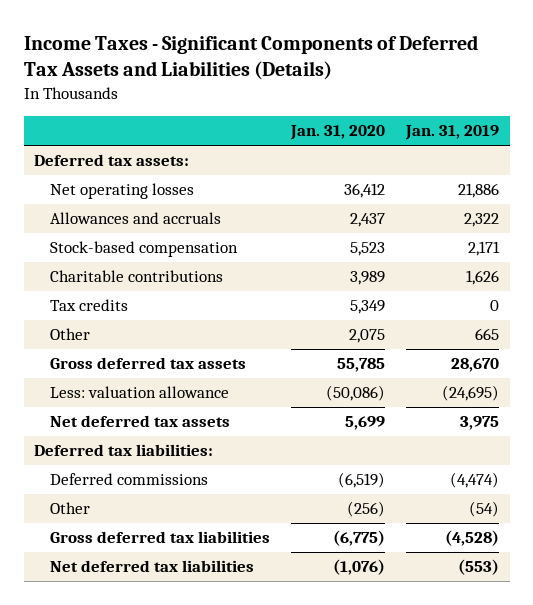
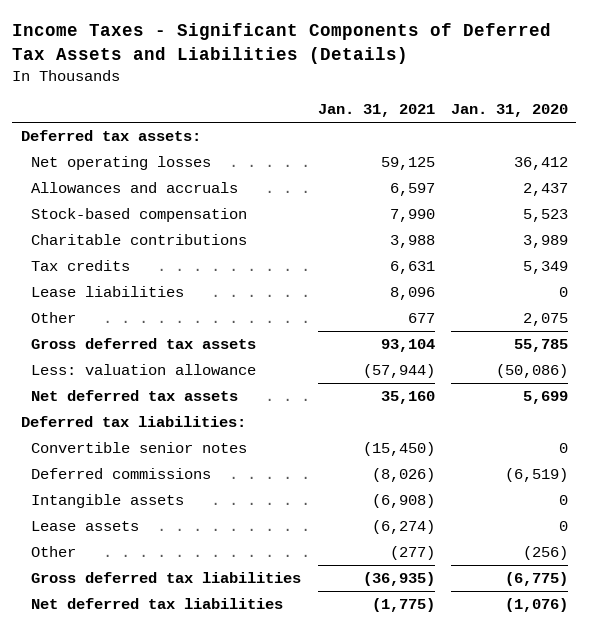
- | Jan. 31, 2020 | Jan. 31, 2019
+ | Jan. 31, 2021 | Jan. 31, 2020
+ Lease liabilities | 8,096 | 0
+ Convertible senior notes | (15,450) | 0
+ Intangible assets | (6,908) | 0
+ Lease assets | (6,274) | 0

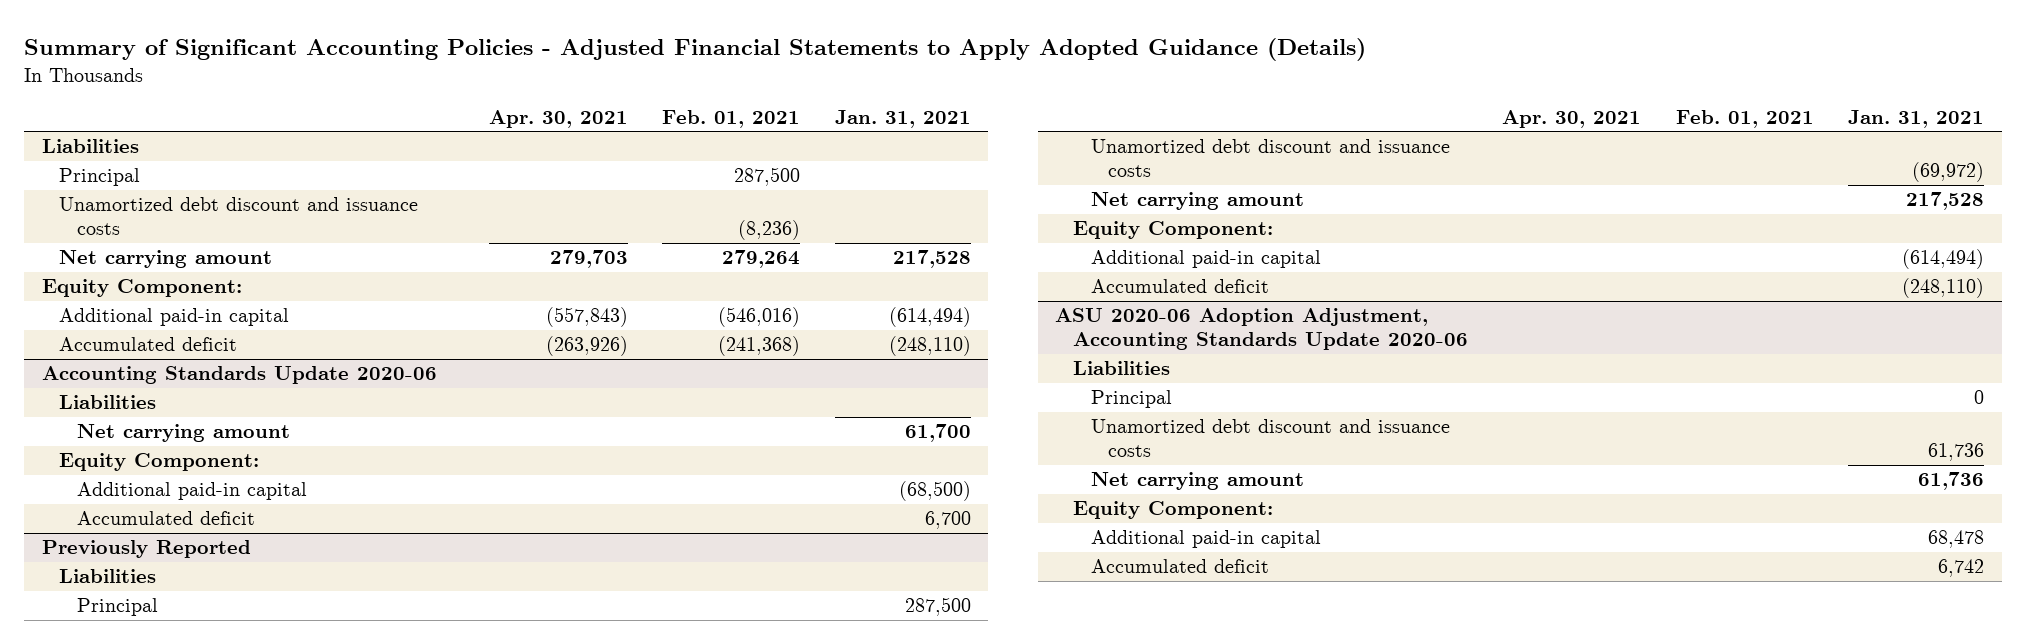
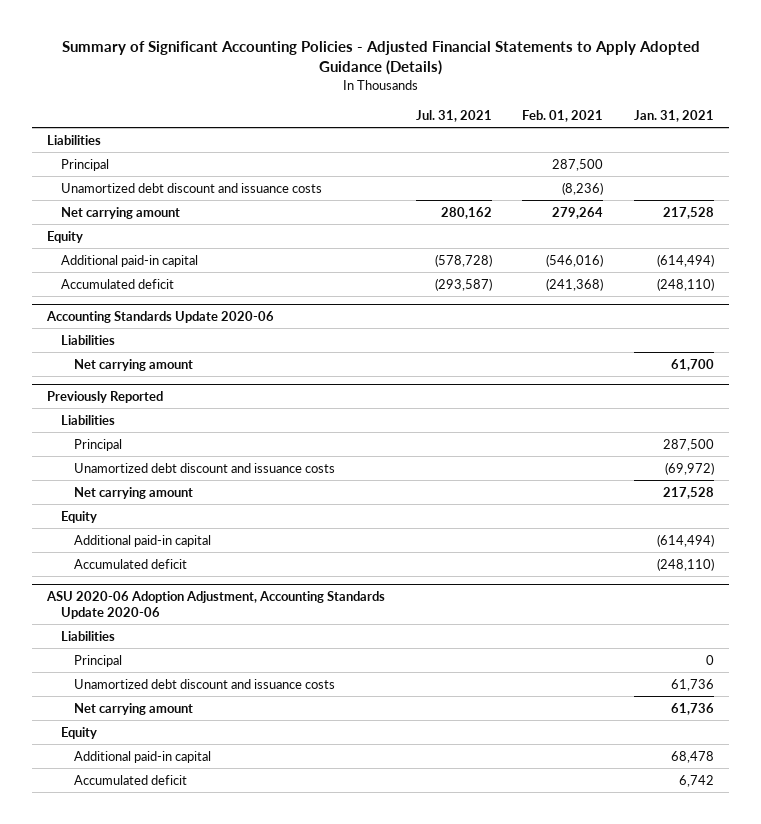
- | Apr. 30, 2021 | Feb. 01, 2021 | Jan. 31, 2021
+ | Jul. 31, 2021 | Feb. 01, 2021 | Jan. 31, 2021
- Equity Component:
+ Equity
@ Accounting Standards Update 2020-06
- Equity Component:
- Additional paid-in capital | | | (68,500)
- Accumulated deficit | | | 6,700
@ Previously Reported
- Equity Component:
+ Equity
@ ASU 2020-06 Adoption Adjustment, Accounting Standards Update 2020-06
- Equity Component:
+ Equity

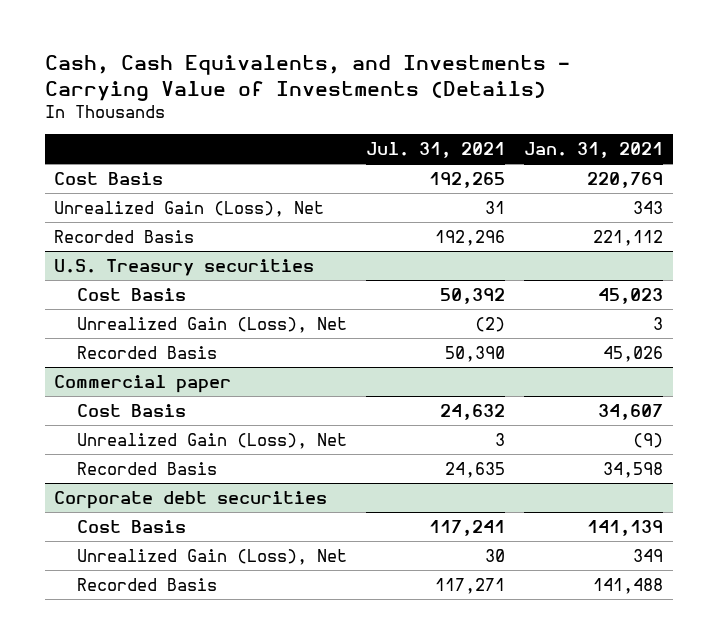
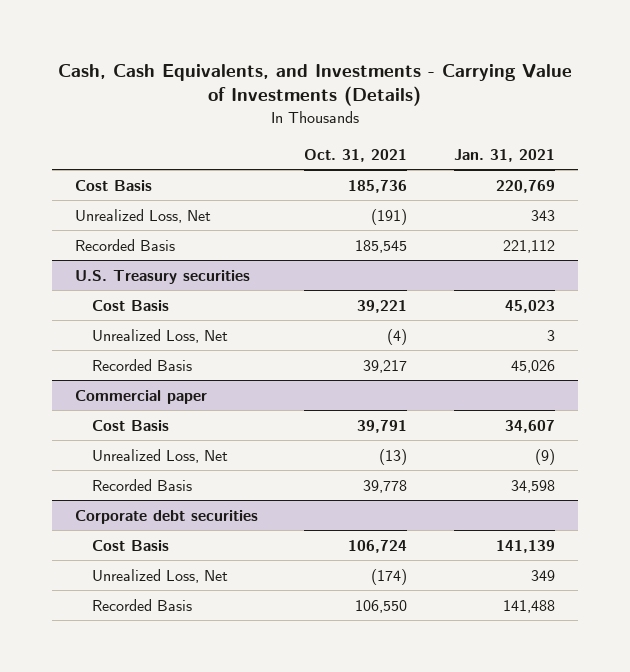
- | Jul. 31, 2021 | Jan. 31, 2021
+ | Oct. 31, 2021 | Jan. 31, 2021
- Unrealized Gain (Loss), Net | 31 | 343
+ Unrealized Loss, Net | (191) | 343
@ U.S. Treasury securities
- Unrealized Gain (Loss), Net | (2) | 3
+ Unrealized Loss, Net | (4) | 3
@ Commercial paper
- Unrealized Gain (Loss), Net | 3 | (9)
+ Unrealized Loss, Net | (13) | (9)
@ Corporate debt securities
- Unrealized Gain (Loss), Net | 30 | 349
+ Unrealized Loss, Net | (174) | 349

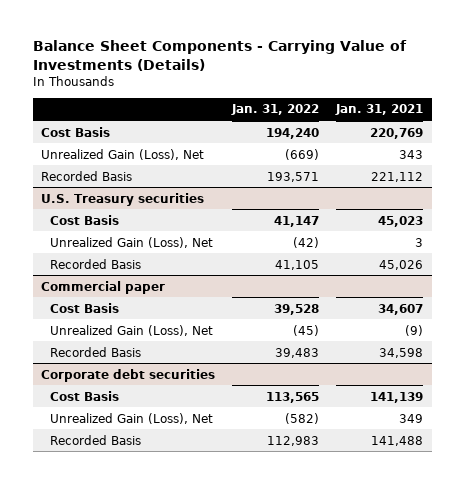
- Cash, Cash Equivalents, and Investments - Carrying Value of Investments (Details)
+ Balance Sheet Components - Carrying Value of Investments (Details)
- | Oct. 31, 2021 | Jan. 31, 2021
+ | Jan. 31, 2022 | Jan. 31, 2021
- Unrealized Loss, Net | (191) | 343
+ Unrealized Gain (Loss), Net | (669) | 343
@ U.S. Treasury securities
- Unrealized Loss, Net | (4) | 3
+ Unrealized Gain (Loss), Net | (42) | 3
@ Commercial paper
- Unrealized Loss, Net | (13) | (9)
+ Unrealized Gain (Loss), Net | (45) | (9)
@ Corporate debt securities
- Unrealized Loss, Net | (174) | 349
+ Unrealized Gain (Loss), Net | (582) | 349

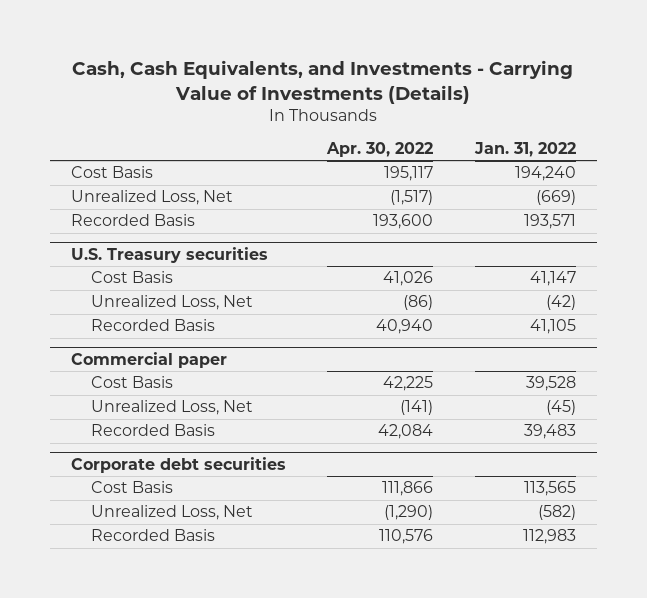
- Balance Sheet Components - Carrying Value of Investments (Details)
+ Cash, Cash Equivalents, and Investments - Carrying Value of Investments (Details)
- | Jan. 31, 2022 | Jan. 31, 2021
+ | Apr. 30, 2022 | Jan. 31, 2022
- Unrealized Gain (Loss), Net | (669) | 343
+ Unrealized Loss, Net | (1,517) | (669)
@ U.S. Treasury securities
- Unrealized Gain (Loss), Net | (42) | 3
+ Unrealized Loss, Net | (86) | (42)
@ Commercial paper
- Unrealized Gain (Loss), Net | (45) | (9)
+ Unrealized Loss, Net | (141) | (45)
@ Corporate debt securities
- Unrealized Gain (Loss), Net | (582) | 349
+ Unrealized Loss, Net | (1,290) | (582)

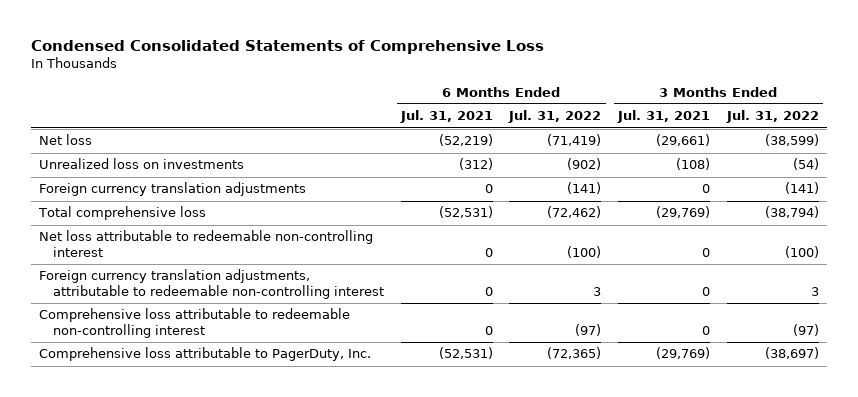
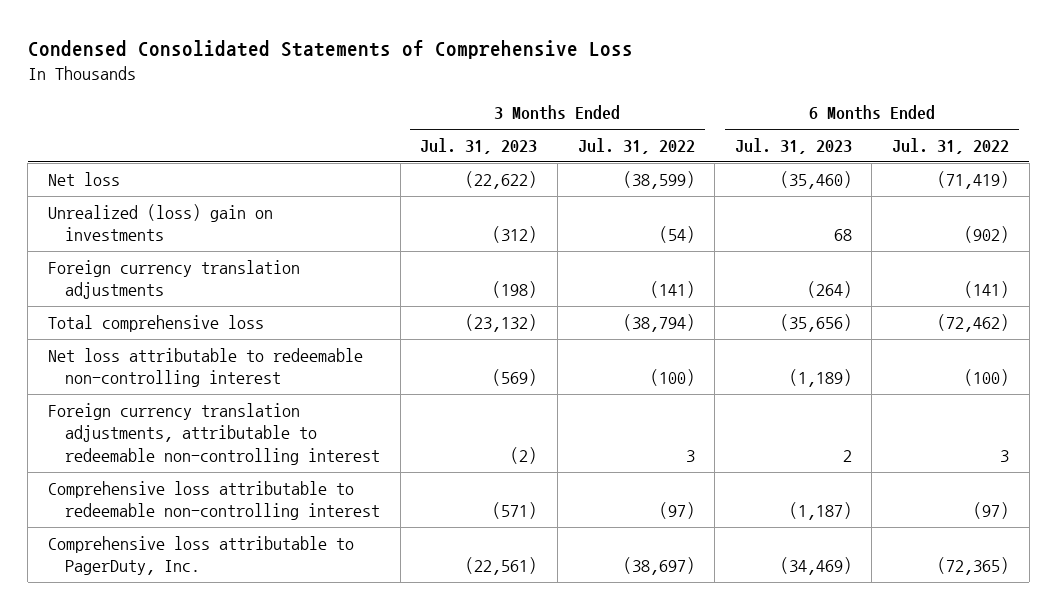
- | 6 Months Ended Jul. 31, 2021 | 6 Months Ended Jul. 31, 2022 | 3 Months Ended Jul. 31, 2021 | 3 Months Ended Jul. 31, 2022
+ | 3 Months Ended Jul. 31, 2023 | 3 Months Ended Jul. 31, 2022 | 6 Months Ended Jul. 31, 2023 | 6 Months Ended Jul. 31, 2022
- Unrealized loss on investments | (312) | (902) | (108) | (54)
+ Unrealized (loss) gain on investments | (312) | (54) | 68 | (902)

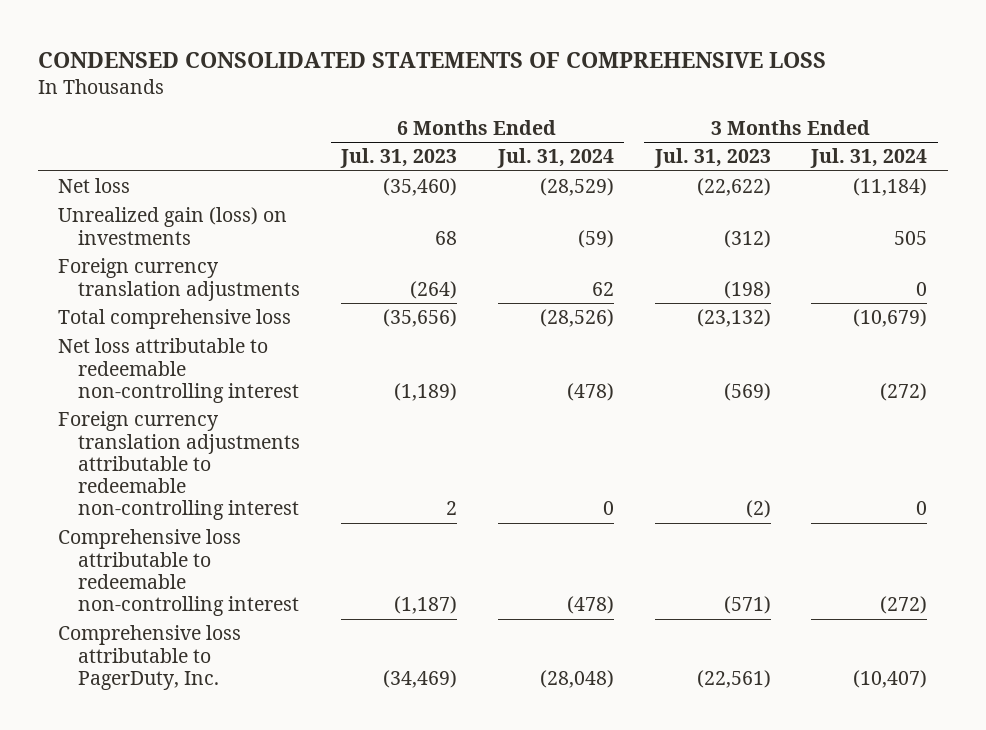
- Condensed Consolidated Statements of Comprehensive Loss
+ CONDENSED CONSOLIDATED STATEMENTS OF COMPREHENSIVE LOSS
- | 3 Months Ended Jul. 31, 2023 | 3 Months Ended Jul. 31, 2022 | 6 Months Ended Jul. 31, 2023 | 6 Months Ended Jul. 31, 2022
+ | 6 Months Ended Jul. 31, 2023 | 6 Months Ended Jul. 31, 2024 | 3 Months Ended Jul. 31, 2023 | 3 Months Ended Jul. 31, 2024
- Unrealized (loss) gain on investments | (312) | (54) | 68 | (902)
+ Unrealized gain (loss) on investments | 68 | (59) | (312) | 505
- Foreign currency translation adjustments, attributable to redeemable non-controlling interest | (2) | 3 | 2 | 3
+ Foreign currency translation adjustments attributable to redeemable non-controlling interest | 2 | 0 | (2) | 0

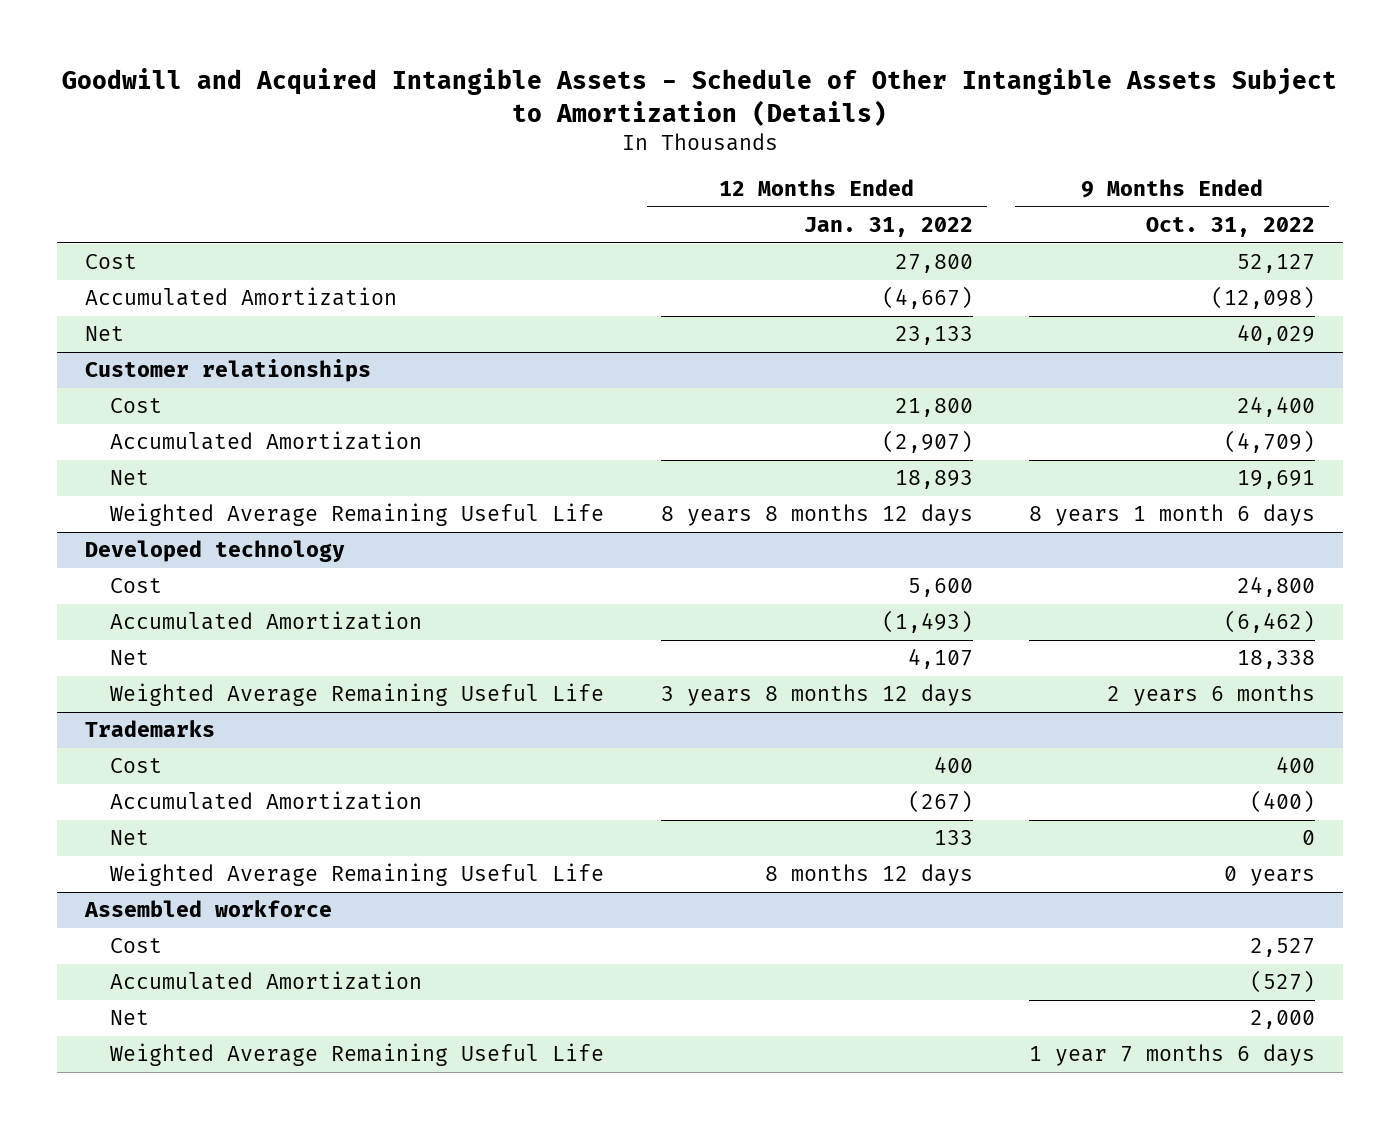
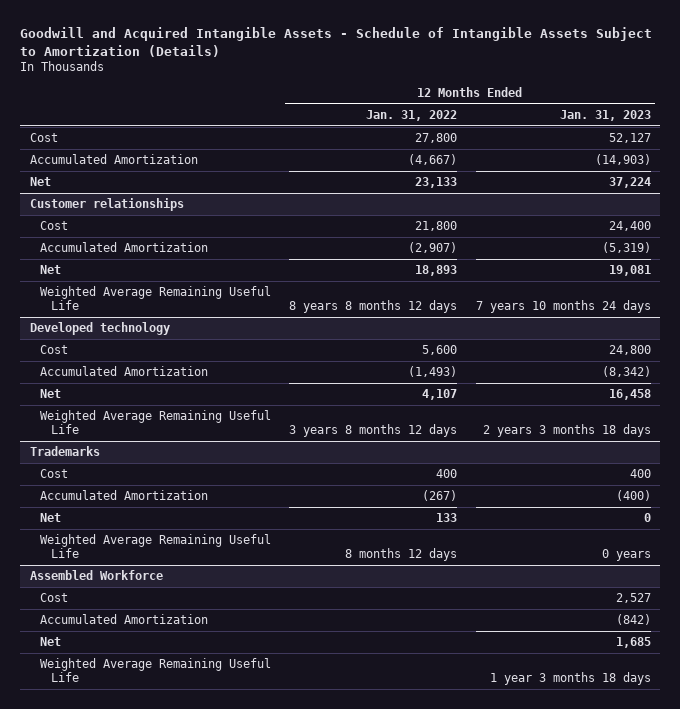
- Goodwill and Acquired Intangible Assets - Schedule of Other Intangible Assets Subject to Amortization (Details)
+ Goodwill and Acquired Intangible Assets - Schedule of Intangible Assets Subject to Amortization (Details)
- | 12 Months Ended Jan. 31, 2022 | 9 Months Ended Oct. 31, 2022
+ | 12 Months Ended Jan. 31, 2022 | 12 Months Ended Jan. 31, 2023
- Assembled workforce
+ Assembled Workforce

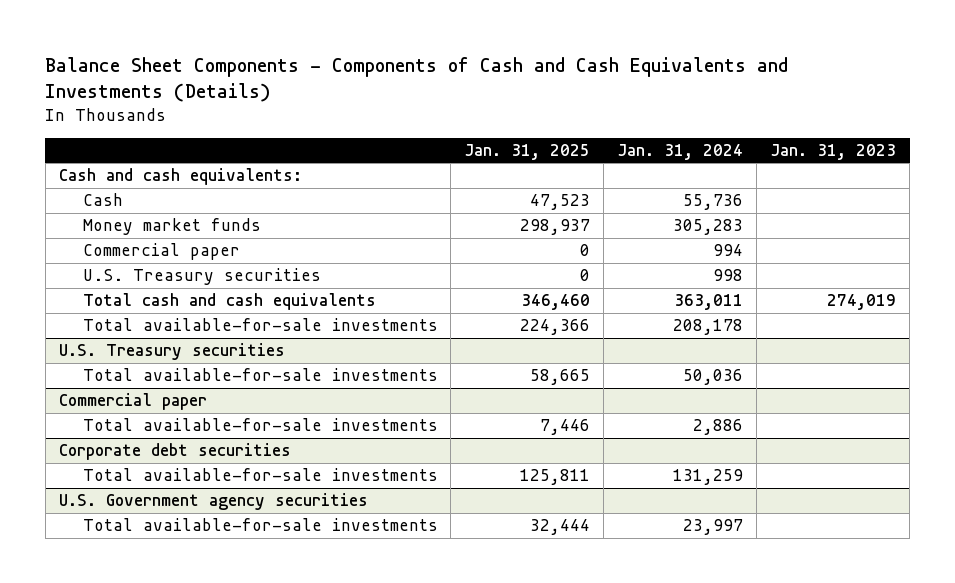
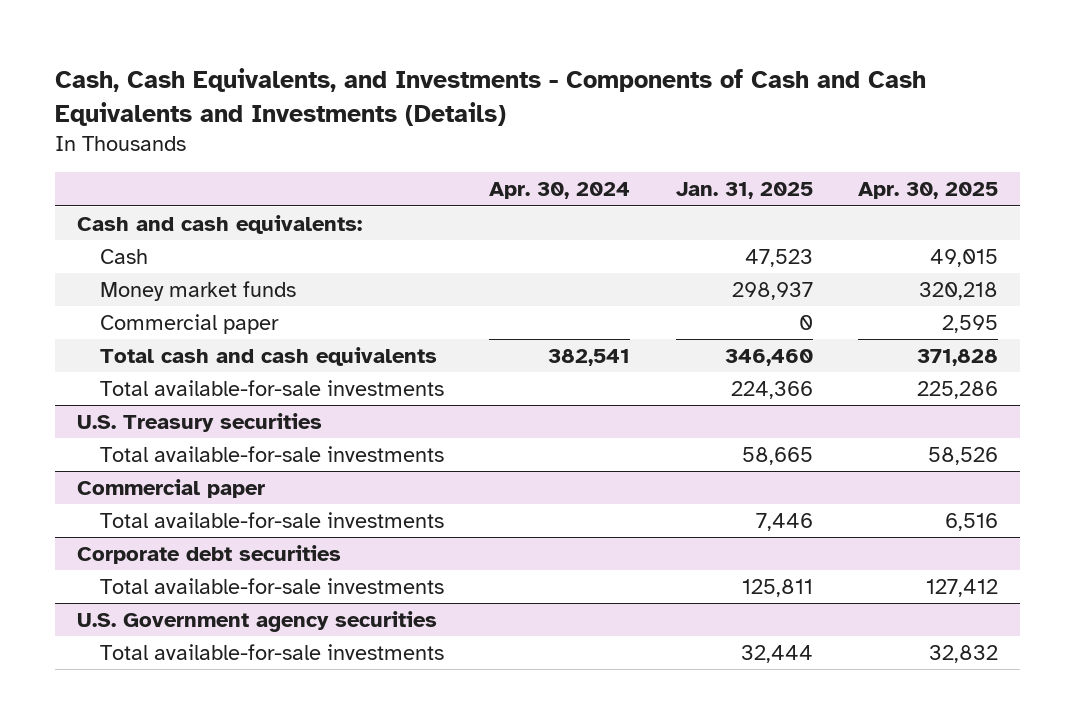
- Balance Sheet Components - Components of Cash and Cash Equivalents and Investments (Details)
+ Cash, Cash Equivalents, and Investments - Components of Cash and Cash Equivalents and Investments (Details)
- | Jan. 31, 2025 | Jan. 31, 2024 | Jan. 31, 2023
+ | Apr. 30, 2024 | Jan. 31, 2025 | Apr. 30, 2025
- U.S. Treasury securities | 0 | 998 |

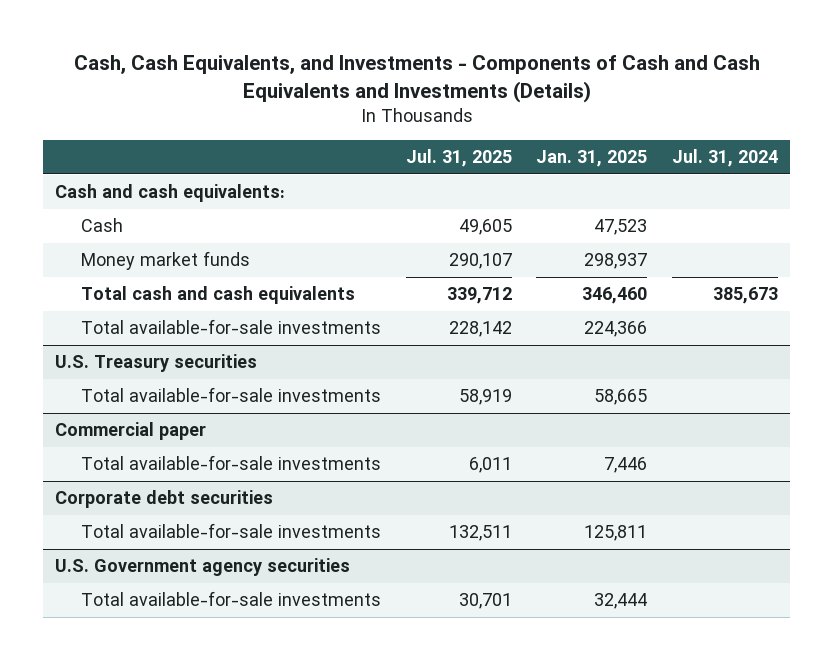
- | Apr. 30, 2024 | Jan. 31, 2025 | Apr. 30, 2025
+ | Jul. 31, 2025 | Jan. 31, 2025 | Jul. 31, 2024
- Commercial paper | | 0 | 2,595

